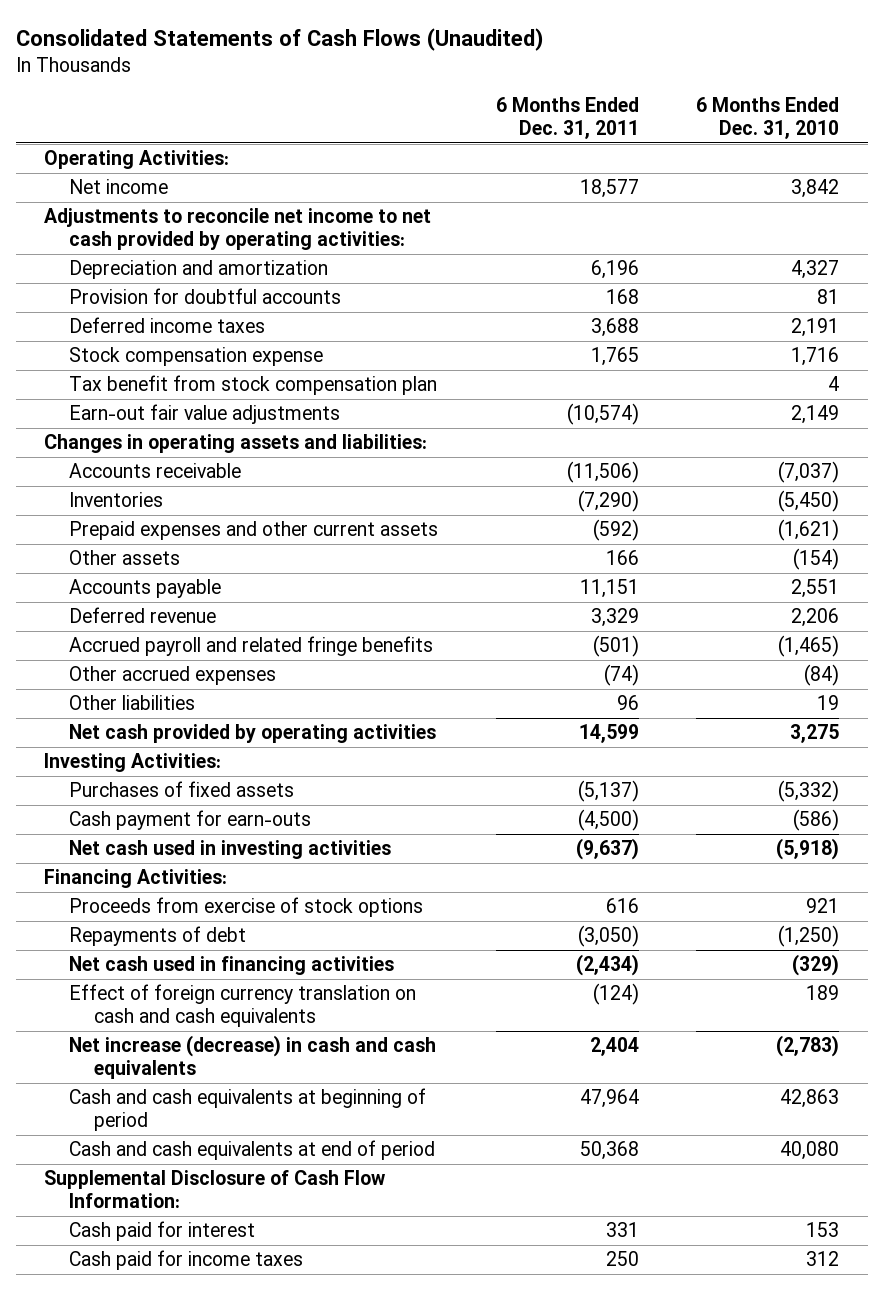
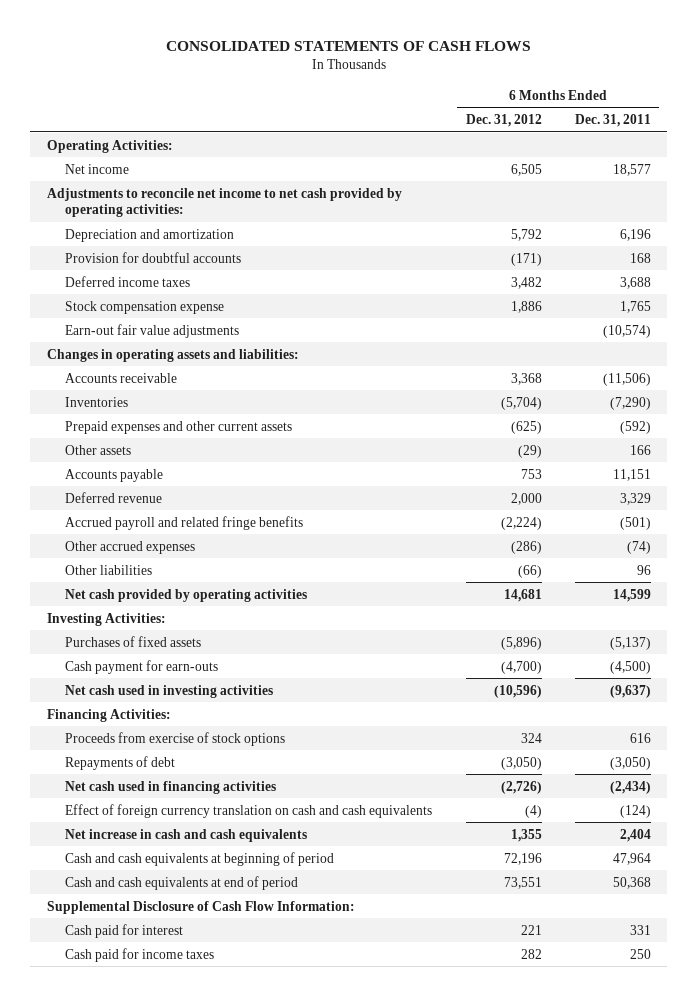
- Consolidated Statements of Cash Flows (Unaudited)
+ CONSOLIDATED STATEMENTS OF CASH FLOWS
- | 6 Months Ended Dec. 31, 2011 | 6 Months Ended Dec. 31, 2010
+ | 6 Months Ended Dec. 31, 2012 | 6 Months Ended Dec. 31, 2011
- Tax benefit from stock compensation plan | | 4
- Net increase (decrease) in cash and cash equivalents | 2,404 | (2,783)
+ Net increase in cash and cash equivalents | 1,355 | 2,404

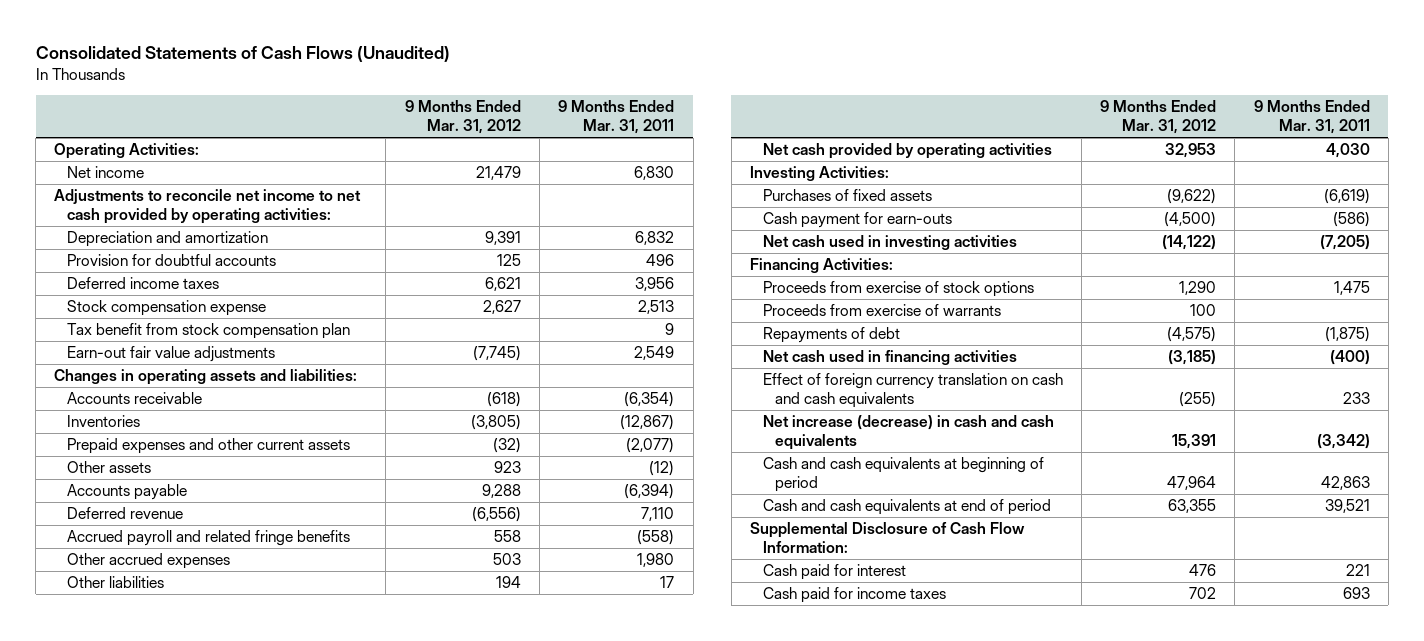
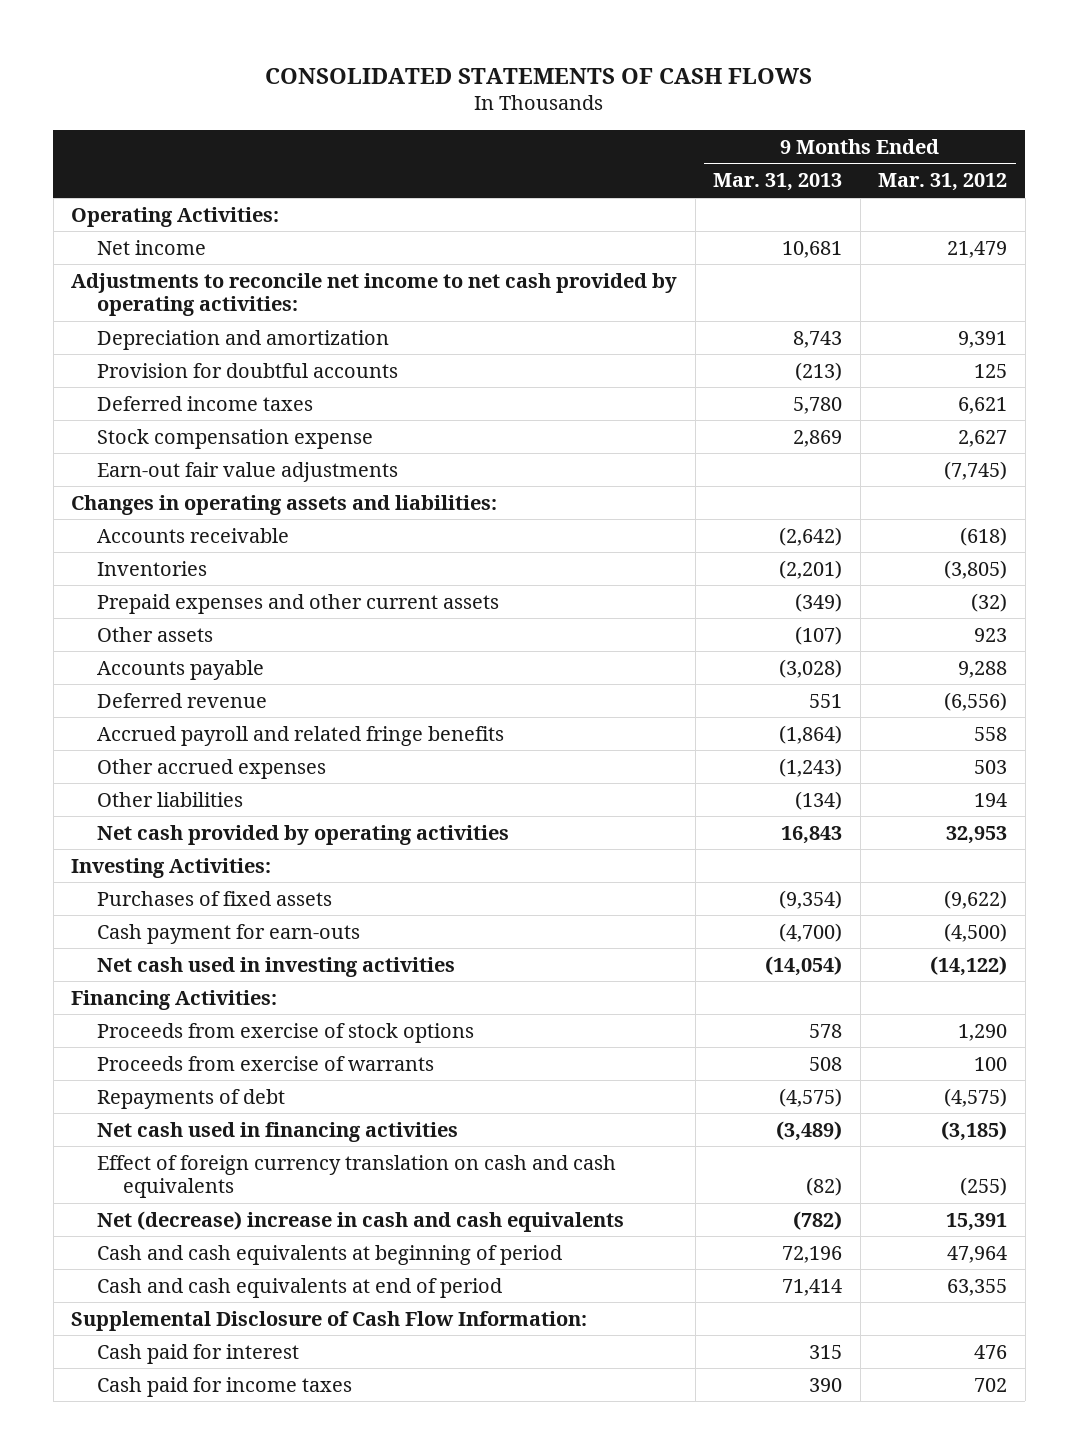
- Consolidated Statements of Cash Flows (Unaudited)
+ CONSOLIDATED STATEMENTS OF CASH FLOWS
- | 9 Months Ended Mar. 31, 2012 | 9 Months Ended Mar. 31, 2011
+ | 9 Months Ended Mar. 31, 2013 | 9 Months Ended Mar. 31, 2012
- Tax benefit from stock compensation plan | | 9
- Net increase (decrease) in cash and cash equivalents | 15,391 | (3,342)
+ Net (decrease) increase in cash and cash equivalents | (782) | 15,391

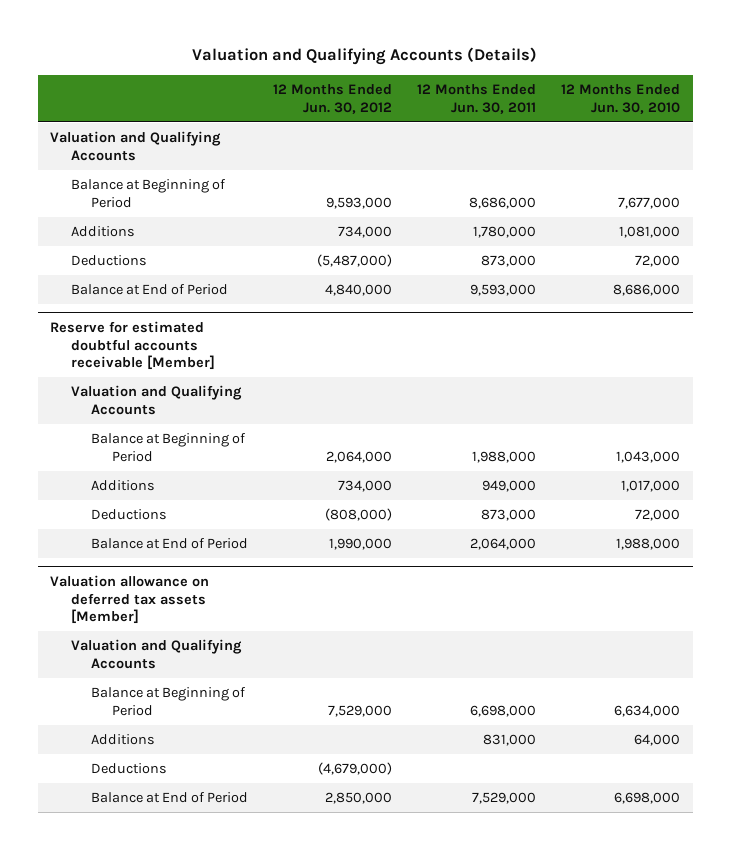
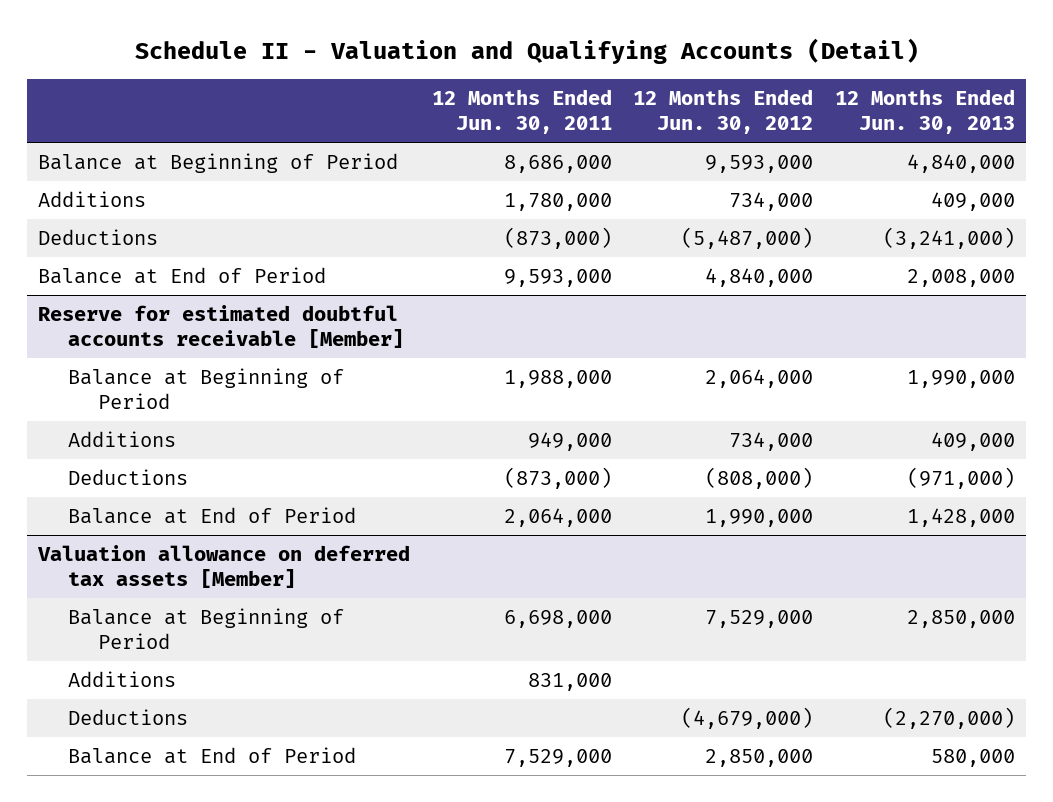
- Valuation and Qualifying Accounts (Details)
+ Schedule II - Valuation and Qualifying Accounts (Detail)
- | 12 Months Ended Jun. 30, 2012 | 12 Months Ended Jun. 30, 2011 | 12 Months Ended Jun. 30, 2010
+ | 12 Months Ended Jun. 30, 2011 | 12 Months Ended Jun. 30, 2012 | 12 Months Ended Jun. 30, 2013
- Valuation and Qualifying Accounts
- Deductions | (5,487,000) | 873,000 | 72,000
+ Deductions | (873,000) | (5,487,000) | (3,241,000)
@ Reserve for estimated doubtful accounts receivable [Member]
- Valuation and Qualifying Accounts
- Deductions | (808,000) | 873,000 | 72,000
+ Deductions | (873,000) | (808,000) | (971,000)
@ Valuation allowance on deferred tax assets [Member]
- Valuation and Qualifying Accounts

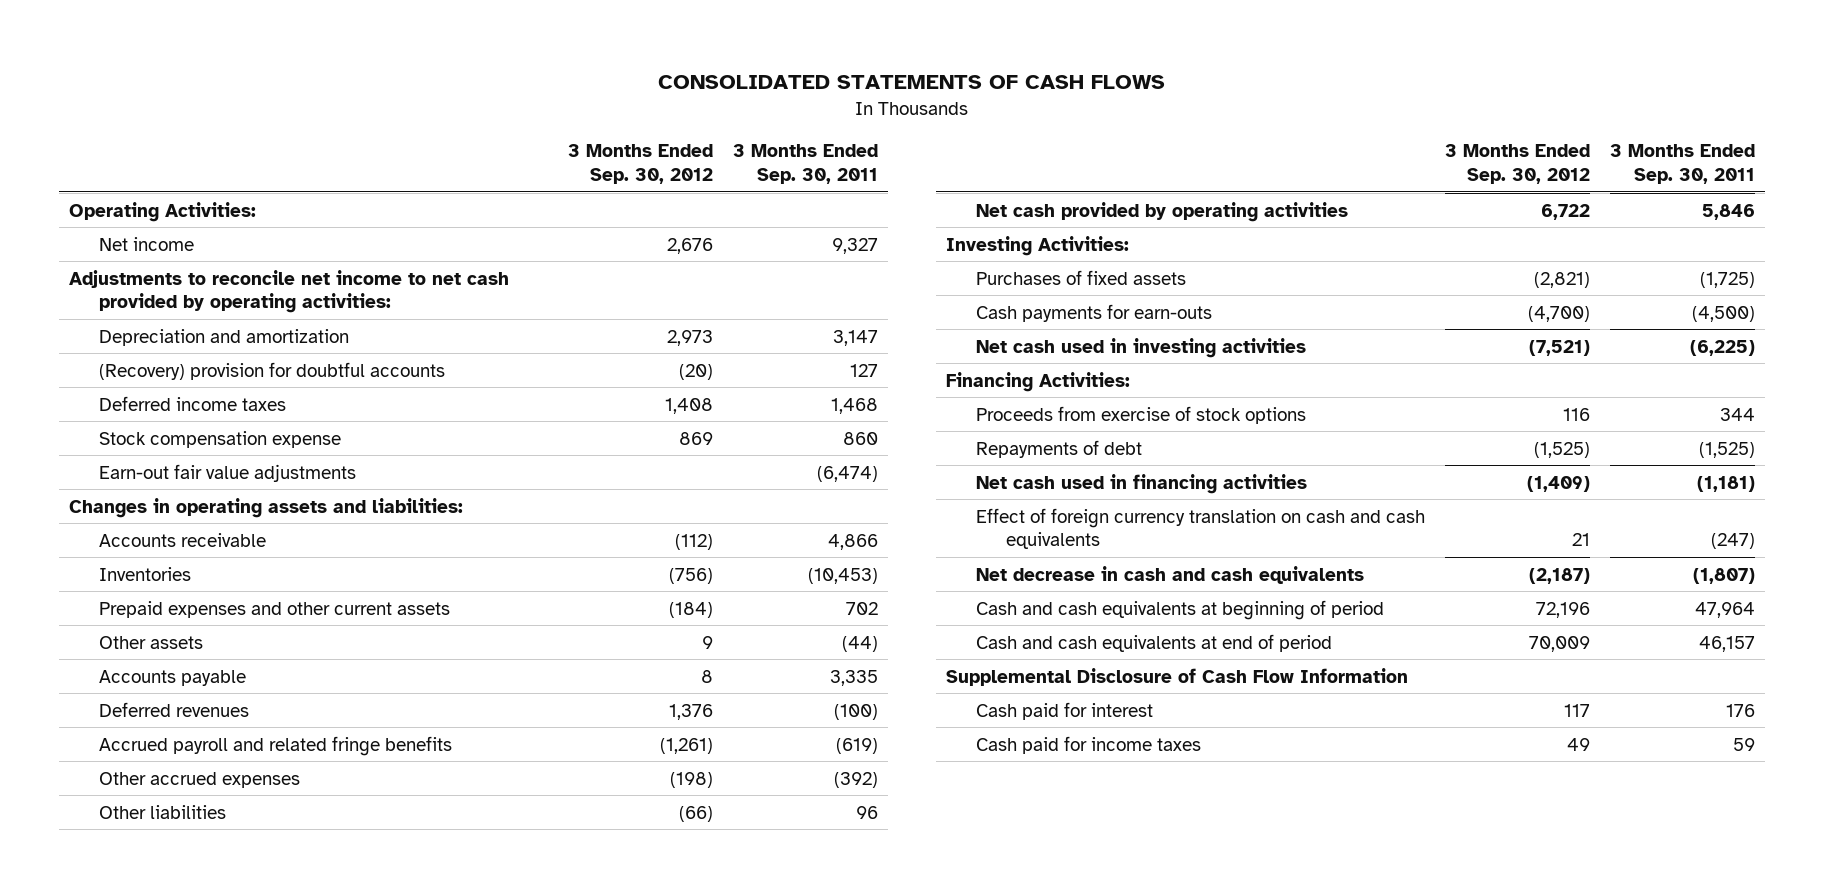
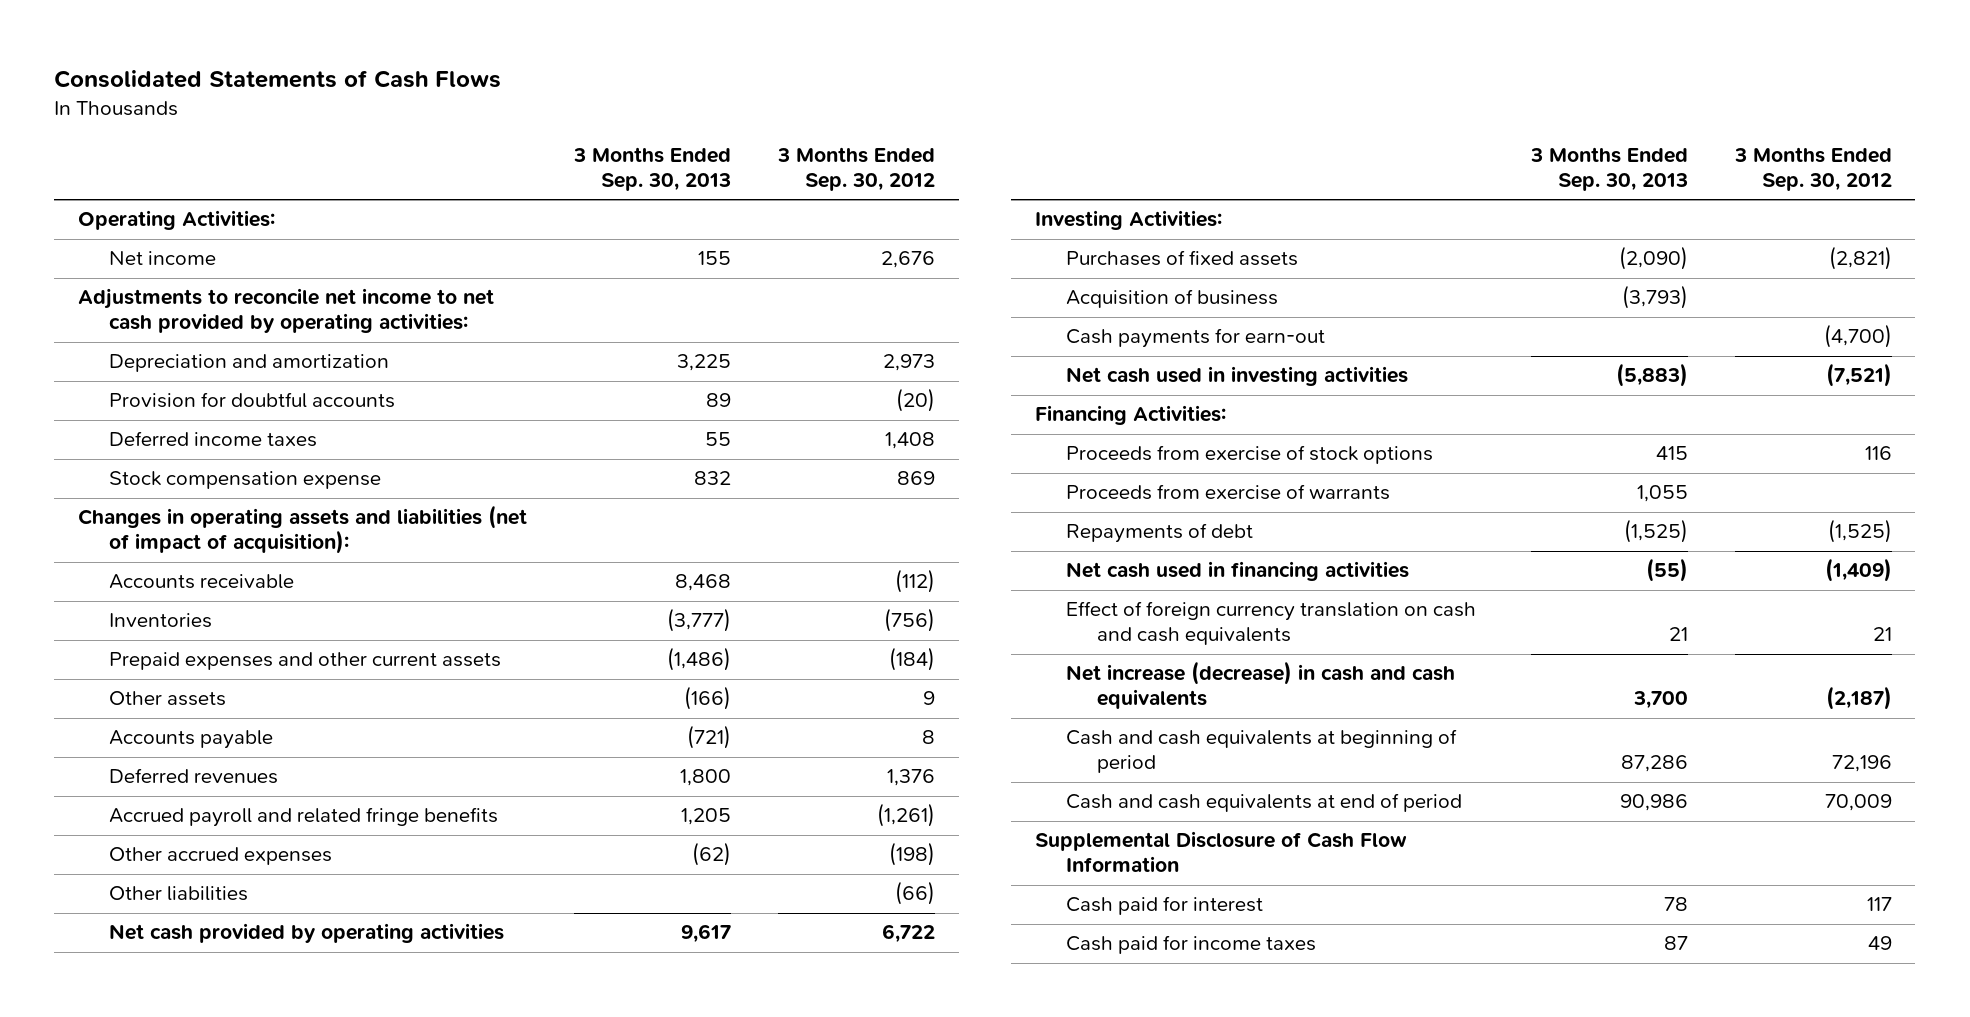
- CONSOLIDATED STATEMENTS OF CASH FLOWS
+ Consolidated Statements of Cash Flows
- | 3 Months Ended Sep. 30, 2012 | 3 Months Ended Sep. 30, 2011
+ | 3 Months Ended Sep. 30, 2013 | 3 Months Ended Sep. 30, 2012
- (Recovery) provision for doubtful accounts | (20) | 127
+ Provision for doubtful accounts | 89 | (20)
- Earn-out fair value adjustments | | (6,474)
- Changes in operating assets and liabilities:
+ Changes in operating assets and liabilities (net of impact of acquisition):
- Cash payments for earn-outs | (4,700) | (4,500)
+ Acquisition of business | (3,793) |
+ Cash payments for earn-out | | (4,700)
+ Proceeds from exercise of warrants | 1,055 |
- Net decrease in cash and cash equivalents | (2,187) | (1,807)
+ Net increase (decrease) in cash and cash equivalents | 3,700 | (2,187)

